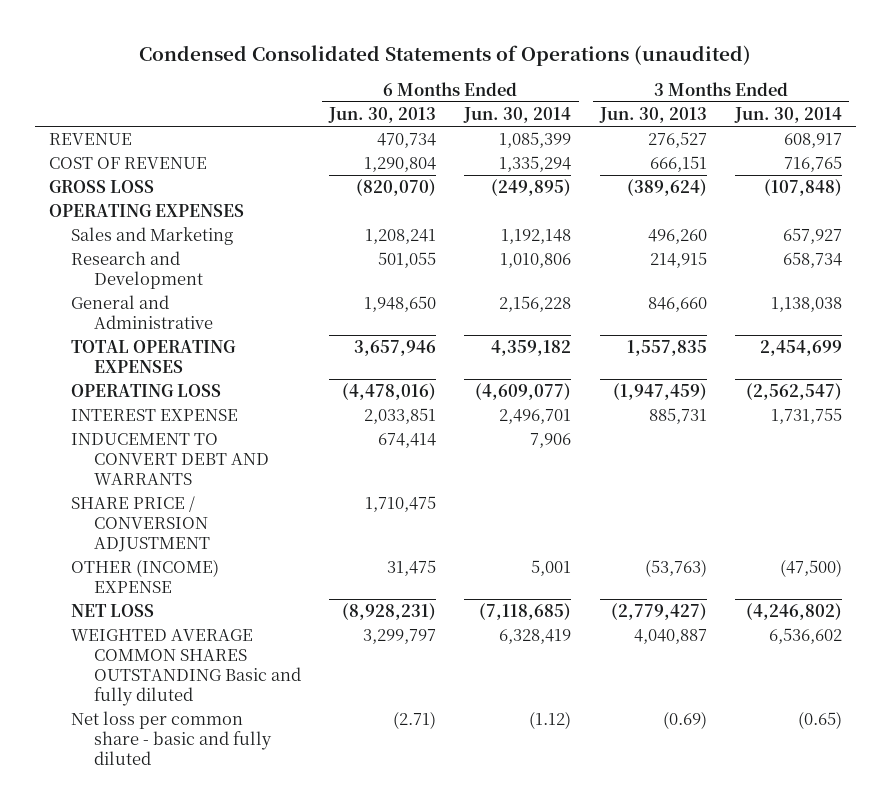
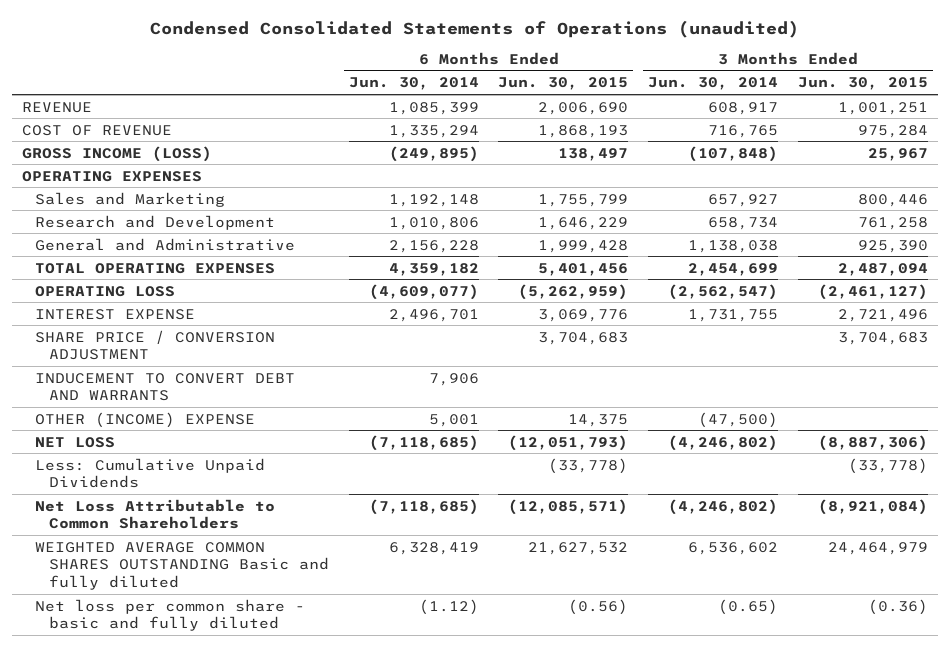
- | 6 Months Ended Jun. 30, 2013 | 6 Months Ended Jun. 30, 2014 | 3 Months Ended Jun. 30, 2013 | 3 Months Ended Jun. 30, 2014
+ | 6 Months Ended Jun. 30, 2014 | 6 Months Ended Jun. 30, 2015 | 3 Months Ended Jun. 30, 2014 | 3 Months Ended Jun. 30, 2015
- GROSS LOSS | (820,070) | (249,895) | (389,624) | (107,848)
+ GROSS INCOME (LOSS) | (249,895) | 138,497 | (107,848) | 25,967
moved down: INDUCEMENT TO CONVERT DEBT AND WARRANTS | 7,906 | | |
+ Less: Cumulative Unpaid Dividends | | (33,778) | | (33,778)
+ Net Loss Attributable to Common Shareholders | (7,118,685) | (12,085,571) | (4,246,802) | (8,921,084)

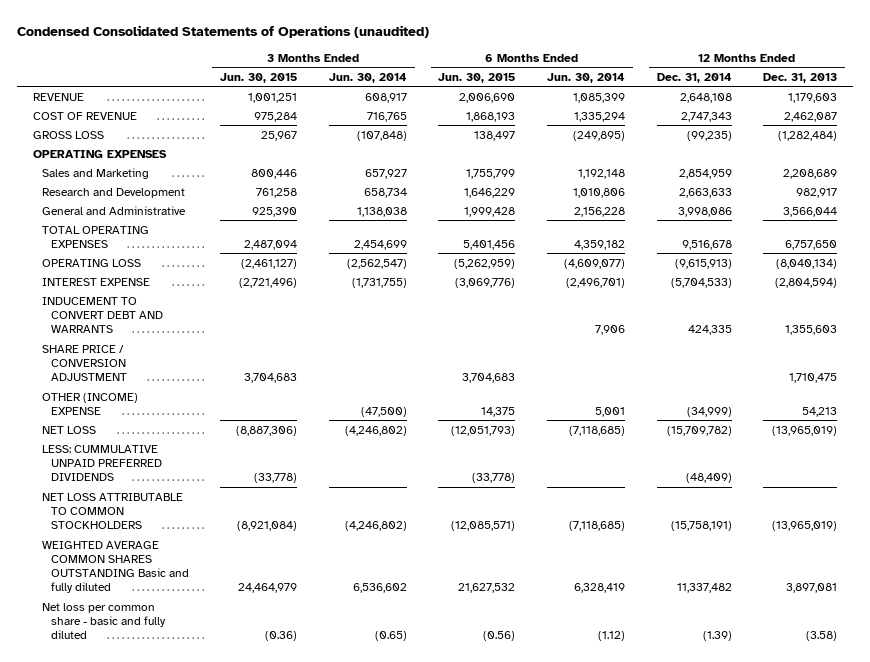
- | 6 Months Ended Jun. 30, 2014 | 6 Months Ended Jun. 30, 2015 | 3 Months Ended Jun. 30, 2014 | 3 Months Ended Jun. 30, 2015
+ | 3 Months Ended Jun. 30, 2015 | 3 Months Ended Jun. 30, 2014 | 6 Months Ended Jun. 30, 2015 | 6 Months Ended Jun. 30, 2014 | 12 Months Ended Dec. 31, 2014 | 12 Months Ended Dec. 31, 2013
- GROSS INCOME (LOSS) | (249,895) | 138,497 | (107,848) | 25,967
+ GROSS LOSS | 25,967 | (107,848) | 138,497 | (249,895) | (99,235) | (1,282,484)
- INTEREST EXPENSE | 2,496,701 | 3,069,776 | 1,731,755 | 2,721,496
+ INTEREST EXPENSE | (2,721,496) | (1,731,755) | (3,069,776) | (2,496,701) | (5,704,533) | (2,804,594)
moved down: SHARE PRICE / CONVERSION ADJUSTMENT | 3,704,683 | | 3,704,683 | | | 1,710,475
- Less: Cumulative Unpaid Dividends | | (33,778) | | (33,778)
- Net Loss Attributable to Common Shareholders | (7,118,685) | (12,085,571) | (4,246,802) | (8,921,084)
+ LESS: CUMMULATIVE UNPAID PREFERRED DIVIDENDS | (33,778) | | (33,778) | | (48,409) |
+ NET LOSS ATTRIBUTABLE TO COMMON STOCKHOLDERS | (8,921,084) | (4,246,802) | (12,085,571) | (7,118,685) | (15,758,191) | (13,965,019)

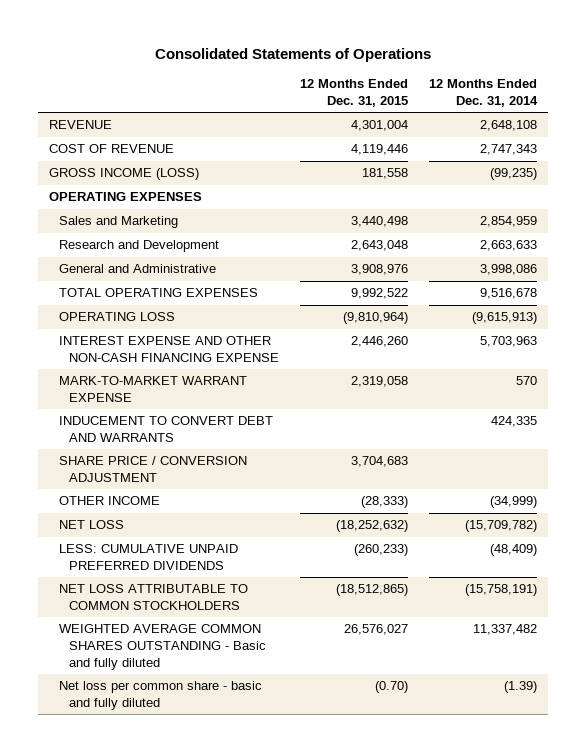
- Condensed Consolidated Statements of Operations (unaudited)
+ Consolidated Statements of Operations
- | 3 Months Ended Jun. 30, 2015 | 3 Months Ended Jun. 30, 2014 | 6 Months Ended Jun. 30, 2015 | 6 Months Ended Jun. 30, 2014 | 12 Months Ended Dec. 31, 2014 | 12 Months Ended Dec. 31, 2013
+ | 12 Months Ended Dec. 31, 2015 | 12 Months Ended Dec. 31, 2014
- GROSS LOSS | 25,967 | (107,848) | 138,497 | (249,895) | (99,235) | (1,282,484)
+ GROSS INCOME (LOSS) | 181,558 | (99,235)
- INTEREST EXPENSE | (2,721,496) | (1,731,755) | (3,069,776) | (2,496,701) | (5,704,533) | (2,804,594)
+ INTEREST EXPENSE AND OTHER NON-CASH FINANCING EXPENSE | 2,446,260 | 5,703,963
+ MARK-TO-MARKET WARRANT EXPENSE | 2,319,058 | 570
- OTHER (INCOME) EXPENSE | | (47,500) | 14,375 | 5,001 | (34,999) | 54,213
+ OTHER INCOME | (28,333) | (34,999)
- LESS: CUMMULATIVE UNPAID PREFERRED DIVIDENDS | (33,778) | | (33,778) | | (48,409) |
+ LESS: CUMULATIVE UNPAID PREFERRED DIVIDENDS | (260,233) | (48,409)
- WEIGHTED AVERAGE COMMON SHARES OUTSTANDING Basic and fully diluted | 24,464,979 | 6,536,602 | 21,627,532 | 6,328,419 | 11,337,482 | 3,897,081
+ WEIGHTED AVERAGE COMMON SHARES OUTSTANDING - Basic and fully diluted | 26,576,027 | 11,337,482

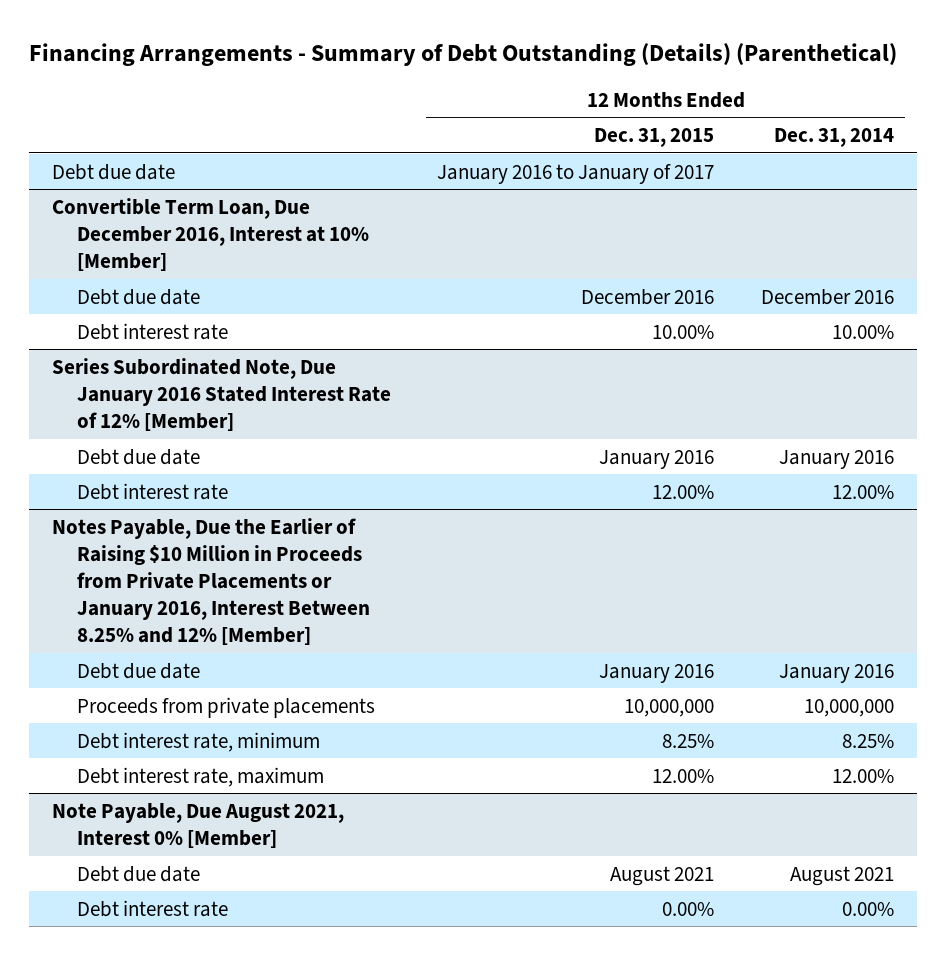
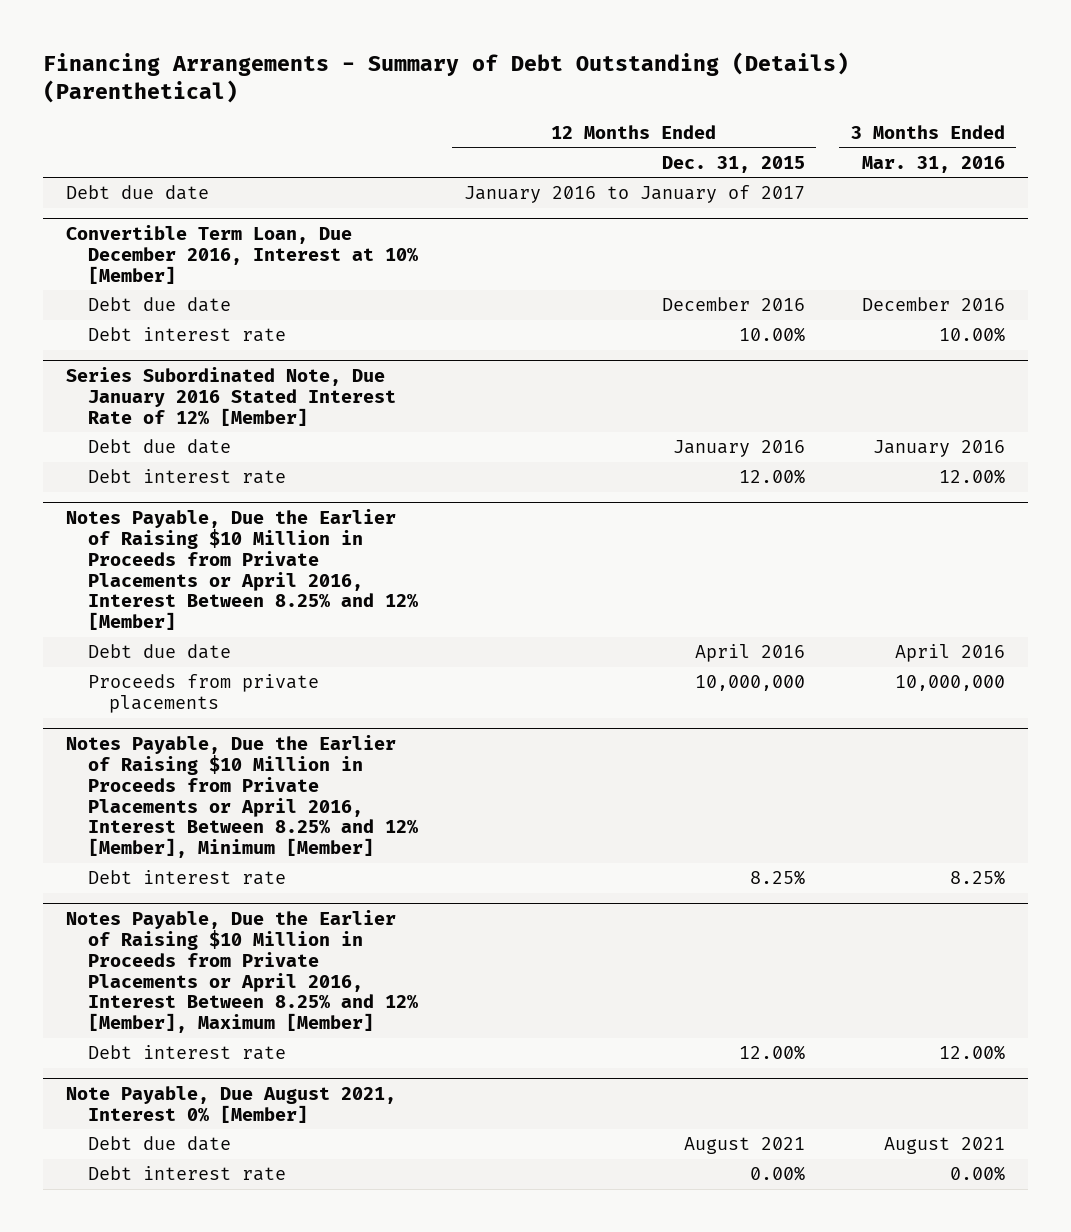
- | 12 Months Ended Dec. 31, 2015 | 12 Months Ended Dec. 31, 2014
+ | 12 Months Ended Dec. 31, 2015 | 3 Months Ended Mar. 31, 2016
- Notes Payable, Due the Earlier of Raising $10 Million in Proceeds from Private Placements or January 2016, Interest Between 8.25% and 12% [Member]
- Debt due date | January 2016 | January 2016
+ Notes Payable, Due the Earlier of Raising $10 Million in Proceeds from Private Placements or April 2016, Interest Between 8.25% and 12% [Member]
+ Debt due date | April 2016 | April 2016
- Debt interest rate, minimum | 8.25% | 8.25%
- Debt interest rate, maximum | 12.00% | 12.00%
+ Notes Payable, Due the Earlier of Raising $10 Million in Proceeds from Private Placements or April 2016, Interest Between 8.25% and 12% [Member], Minimum [Member]
+ Debt interest rate | 8.25% | 8.25%
+ Notes Payable, Due the Earlier of Raising $10 Million in Proceeds from Private Placements or April 2016, Interest Between 8.25% and 12% [Member], Maximum [Member]
+ Debt interest rate | 12.00% | 12.00%

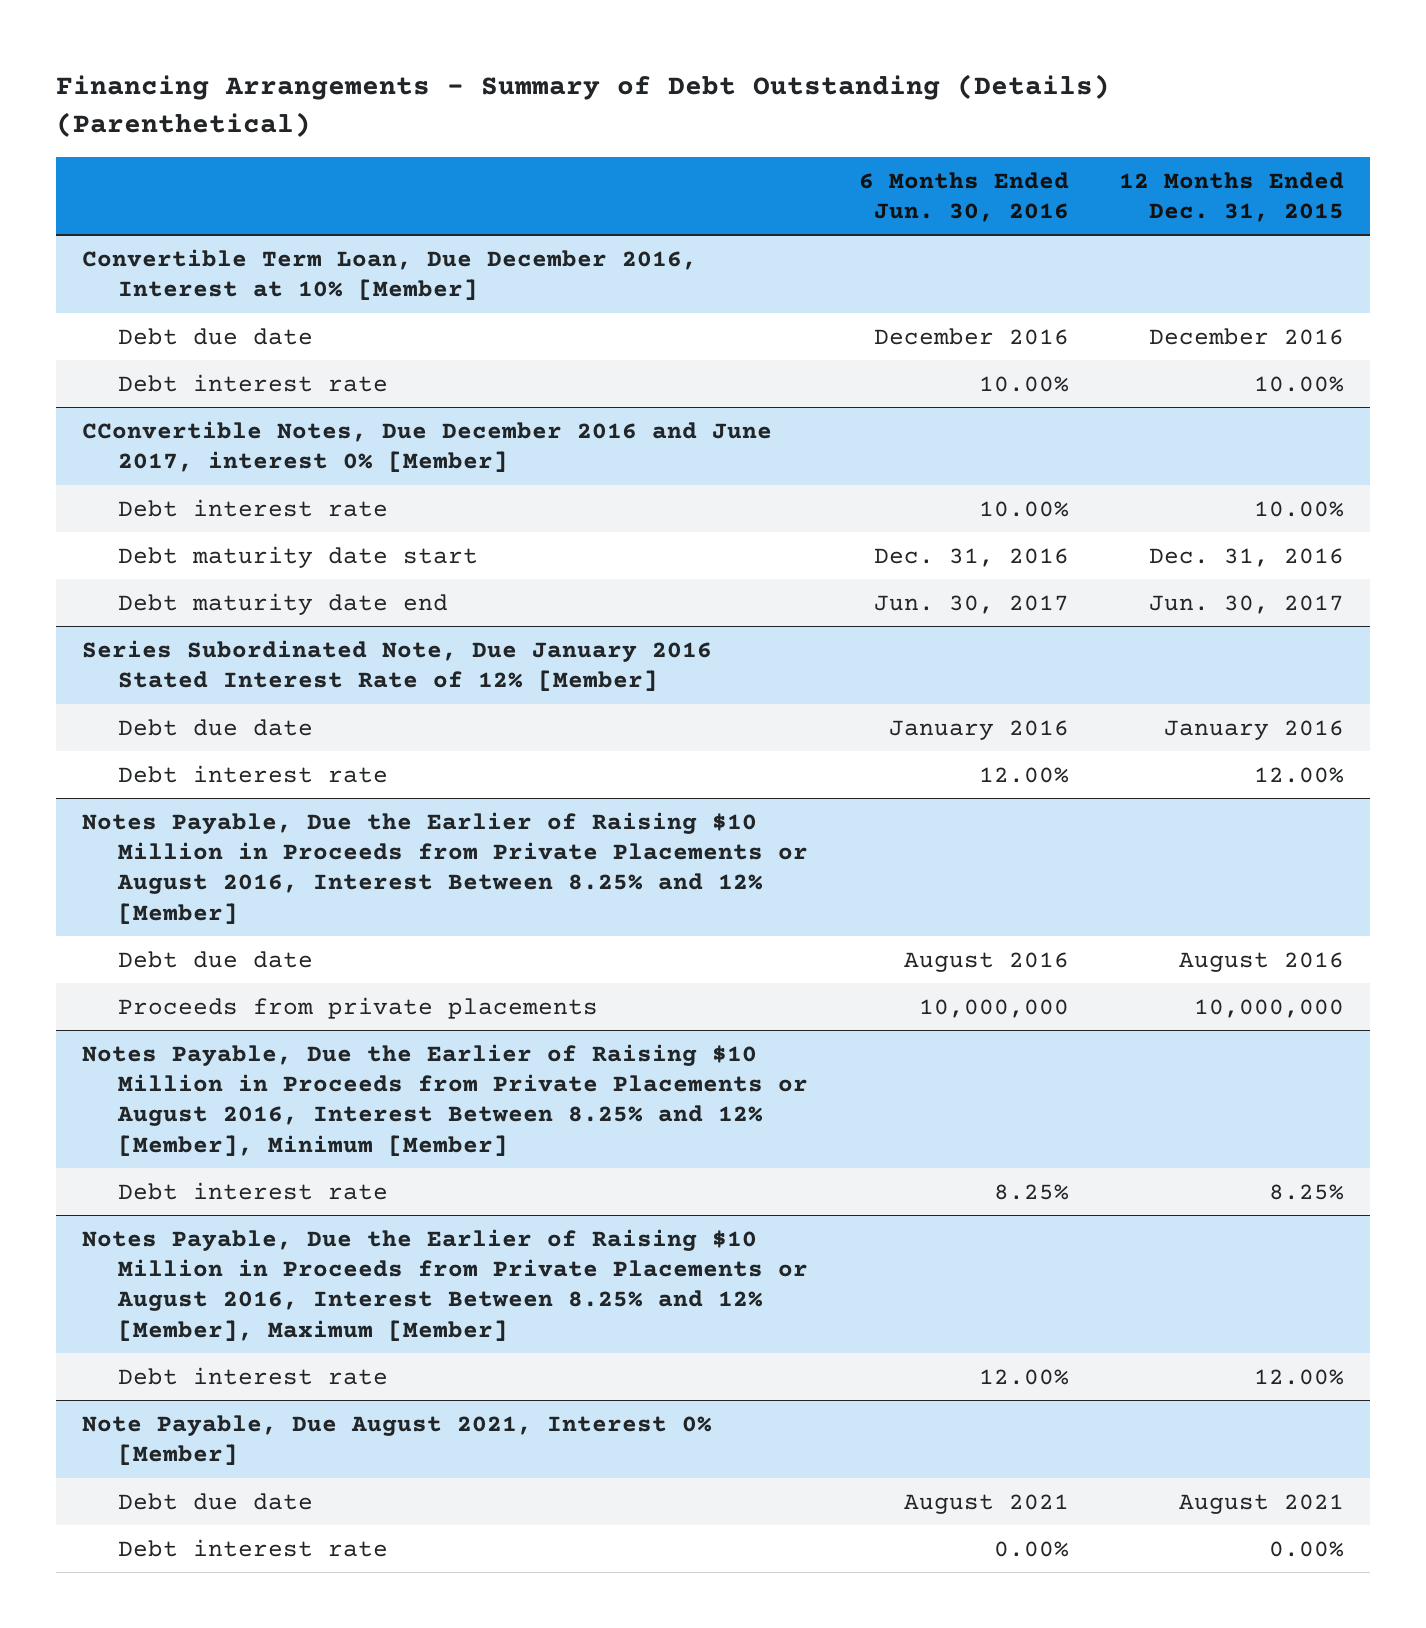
- | 12 Months Ended Dec. 31, 2015 | 3 Months Ended Mar. 31, 2016
+ | 6 Months Ended Jun. 30, 2016 | 12 Months Ended Dec. 31, 2015
- Debt due date | January 2016 to January of 2017 |
+ CConvertible Notes, Due December 2016 and June 2017, interest 0% [Member]
+ Debt interest rate | 10.00% | 10.00%
+ Debt maturity date start | Dec. 31, 2016 | Dec. 31, 2016
+ Debt maturity date end | Jun. 30, 2017 | Jun. 30, 2017
- Notes Payable, Due the Earlier of Raising $10 Million in Proceeds from Private Placements or April 2016, Interest Between 8.25% and 12% [Member]
- Debt due date | April 2016 | April 2016
+ Notes Payable, Due the Earlier of Raising $10 Million in Proceeds from Private Placements or August 2016, Interest Between 8.25% and 12% [Member]
+ Debt due date | August 2016 | August 2016
- Notes Payable, Due the Earlier of Raising $10 Million in Proceeds from Private Placements or April 2016, Interest Between 8.25% and 12% [Member], Minimum [Member]
+ Notes Payable, Due the Earlier of Raising $10 Million in Proceeds from Private Placements or August 2016, Interest Between 8.25% and 12% [Member], Minimum [Member]
- Notes Payable, Due the Earlier of Raising $10 Million in Proceeds from Private Placements or April 2016, Interest Between 8.25% and 12% [Member], Maximum [Member]
+ Notes Payable, Due the Earlier of Raising $10 Million in Proceeds from Private Placements or August 2016, Interest Between 8.25% and 12% [Member], Maximum [Member]

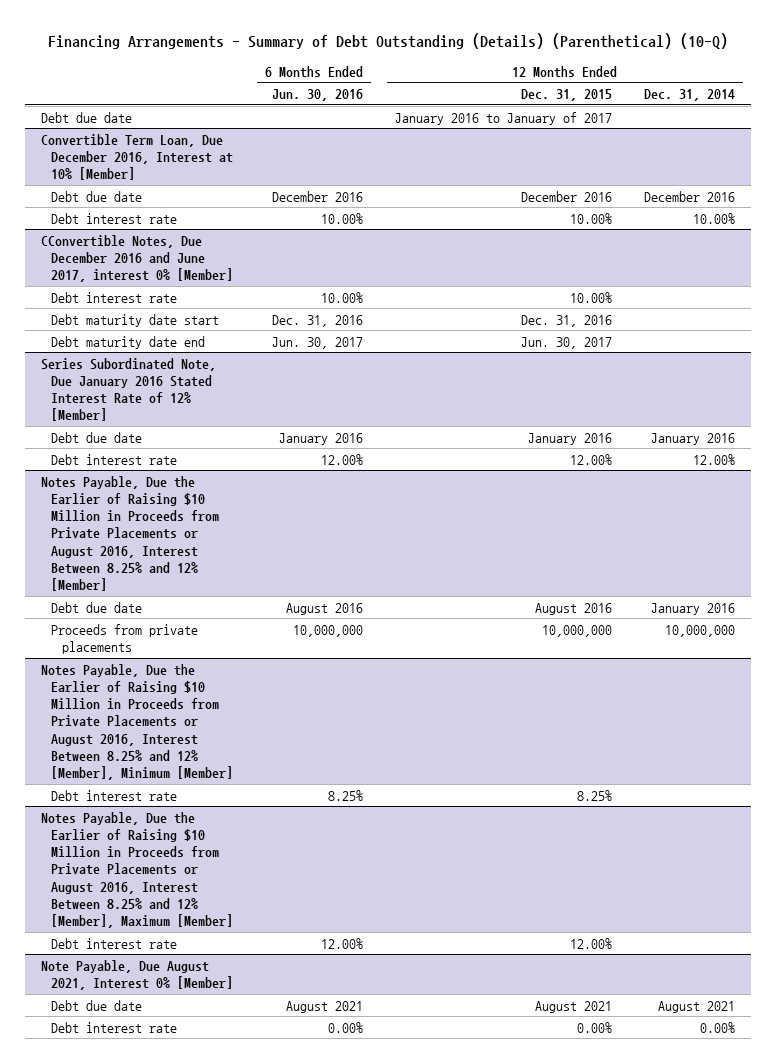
- Financing Arrangements - Summary of Debt Outstanding (Details) (Parenthetical)
+ Financing Arrangements - Summary of Debt Outstanding (Details) (Parenthetical) (10-Q)
- | 6 Months Ended Jun. 30, 2016 | 12 Months Ended Dec. 31, 2015
+ | 6 Months Ended Jun. 30, 2016 | 12 Months Ended Dec. 31, 2015 | 12 Months Ended Dec. 31, 2014
+ Debt due date | | January 2016 to January of 2017 |

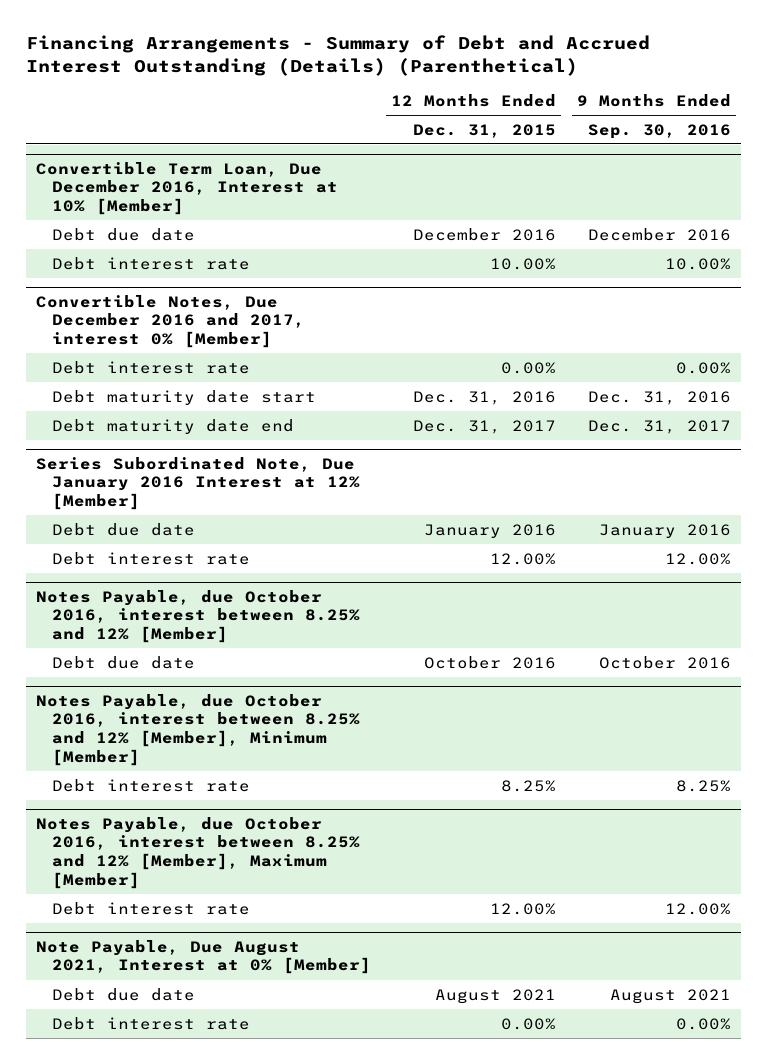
- Financing Arrangements - Summary of Debt Outstanding (Details) (Parenthetical) (10-Q)
+ Financing Arrangements - Summary of Debt and Accrued Interest Outstanding (Details) (Parenthetical)
- | 6 Months Ended Jun. 30, 2016 | 12 Months Ended Dec. 31, 2015 | 12 Months Ended Dec. 31, 2014
+ | 12 Months Ended Dec. 31, 2015 | 9 Months Ended Sep. 30, 2016
- Debt due date | | January 2016 to January of 2017 |
- CConvertible Notes, Due December 2016 and June 2017, interest 0% [Member]
- Debt interest rate | 10.00% | 10.00% |
+ Convertible Notes, Due December 2016 and 2017, interest 0% [Member]
+ Debt interest rate | 0.00% | 0.00%
- Debt maturity date end | Jun. 30, 2017 | Jun. 30, 2017 |
- Series Subordinated Note, Due January 2016 Stated Interest Rate of 12% [Member]
+ Debt maturity date end | Dec. 31, 2017 | Dec. 31, 2017
+ Series Subordinated Note, Due January 2016 Interest at 12% [Member]
- Notes Payable, Due the Earlier of Raising $10 Million in Proceeds from Private Placements or August 2016, Interest Between 8.25% and 12% [Member]
- Debt due date | August 2016 | August 2016 | January 2016
- Proceeds from private placements | 10,000,000 | 10,000,000 | 10,000,000
- Notes Payable, Due the Earlier of Raising $10 Million in Proceeds from Private Placements or August 2016, Interest Between 8.25% and 12% [Member], Minimum [Member]
+ Notes Payable, due October 2016, interest between 8.25% and 12% [Member]
+ Debt due date | October 2016 | October 2016
+ Notes Payable, due October 2016, interest between 8.25% and 12% [Member], Minimum [Member]
- Notes Payable, Due the Earlier of Raising $10 Million in Proceeds from Private Placements or August 2016, Interest Between 8.25% and 12% [Member], Maximum [Member]
+ Notes Payable, due October 2016, interest between 8.25% and 12% [Member], Maximum [Member]
- Note Payable, Due August 2021, Interest 0% [Member]
+ Note Payable, Due August 2021, Interest at 0% [Member]

